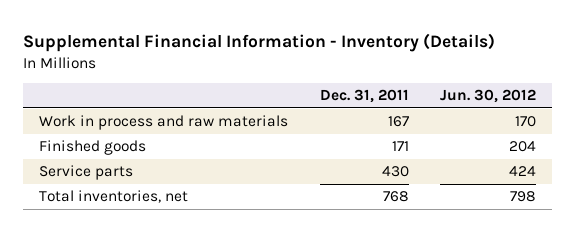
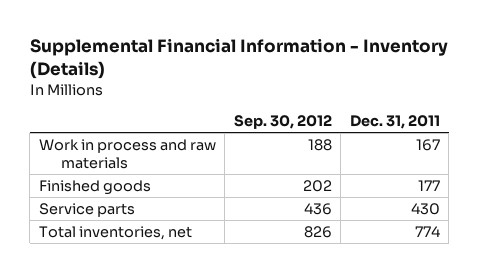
- | Dec. 31, 2011 | Jun. 30, 2012
+ | Sep. 30, 2012 | Dec. 31, 2011
- Finished goods | 171 | 204
+ Finished goods | 202 | 177
- Total inventories, net | 768 | 798
+ Total inventories, net | 826 | 774

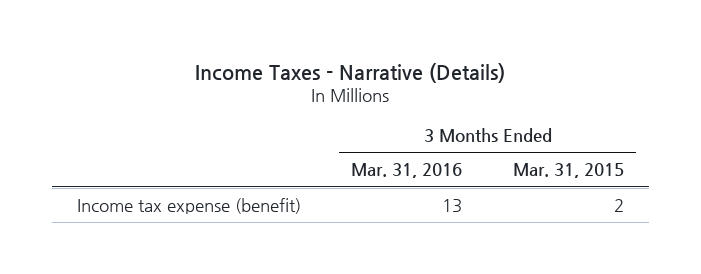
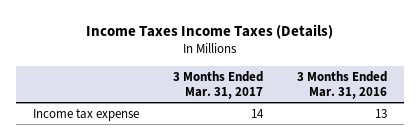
- Income Taxes - Narrative (Details)
+ Income Taxes Income Taxes (Details)
- | 3 Months Ended Mar. 31, 2016 | 3 Months Ended Mar. 31, 2015
+ | 3 Months Ended Mar. 31, 2017 | 3 Months Ended Mar. 31, 2016
- Income tax expense (benefit) | 13 | 2
+ Income tax expense | 14 | 13

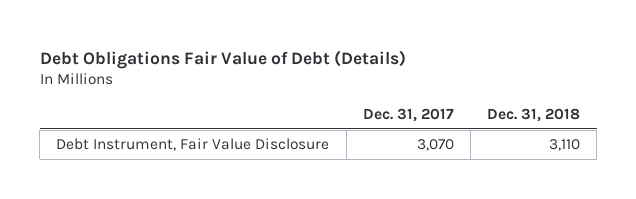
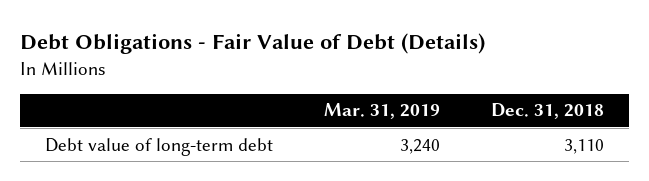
- Debt Obligations Fair Value of Debt (Details)
+ Debt Obligations - Fair Value of Debt (Details)
- | Dec. 31, 2017 | Dec. 31, 2018
+ | Mar. 31, 2019 | Dec. 31, 2018
- Debt Instrument, Fair Value Disclosure | 3,070 | 3,110
+ Debt value of long-term debt | 3,240 | 3,110

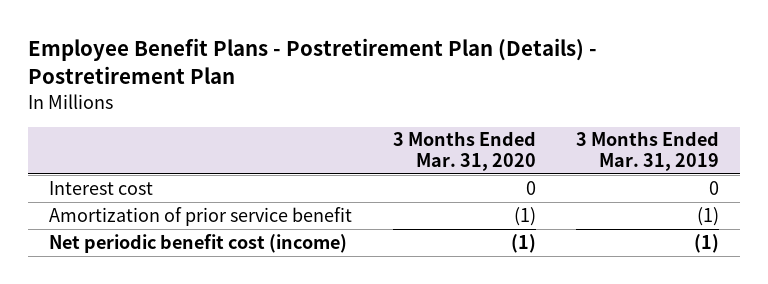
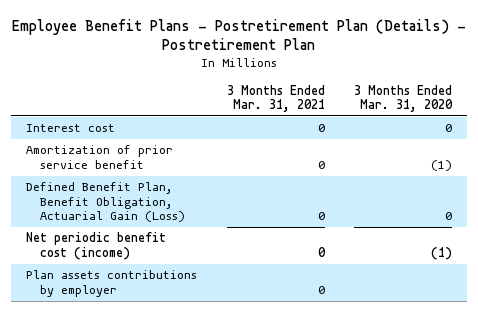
- | 3 Months Ended Mar. 31, 2020 | 3 Months Ended Mar. 31, 2019
+ | 3 Months Ended Mar. 31, 2021 | 3 Months Ended Mar. 31, 2020
+ Defined Benefit Plan, Benefit Obligation, Actuarial Gain (Loss) | 0 | 0
+ Plan assets contributions by employer | 0 |

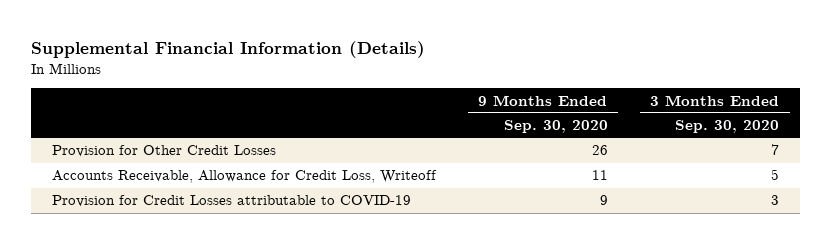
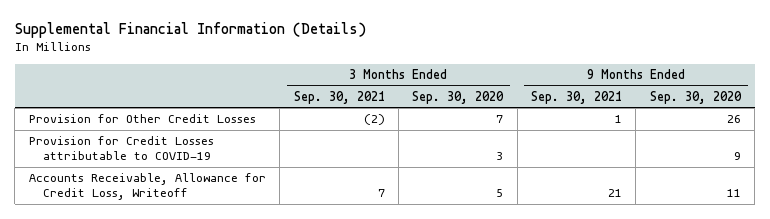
- | 9 Months Ended Sep. 30, 2020 | 3 Months Ended Sep. 30, 2020
+ | 3 Months Ended Sep. 30, 2021 | 3 Months Ended Sep. 30, 2020 | 9 Months Ended Sep. 30, 2021 | 9 Months Ended Sep. 30, 2020
moved down: Accounts Receivable, Allowance for Credit Loss, Writeoff | 7 | 5 | 21 | 11

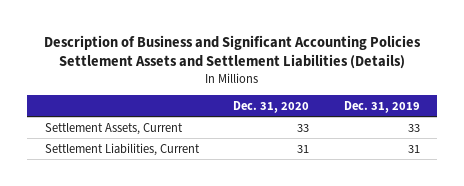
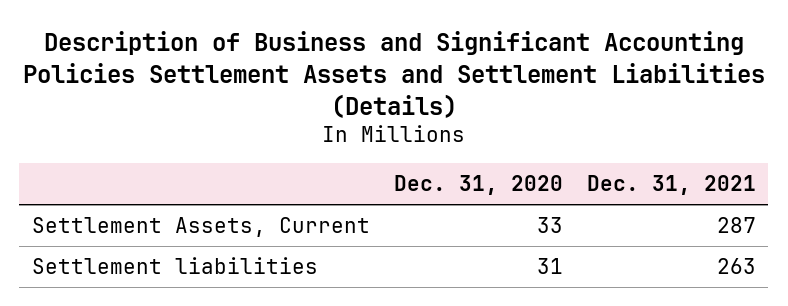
- | Dec. 31, 2020 | Dec. 31, 2019
+ | Dec. 31, 2020 | Dec. 31, 2021
- Settlement Liabilities, Current | 31 | 31
+ Settlement liabilities | 31 | 263

